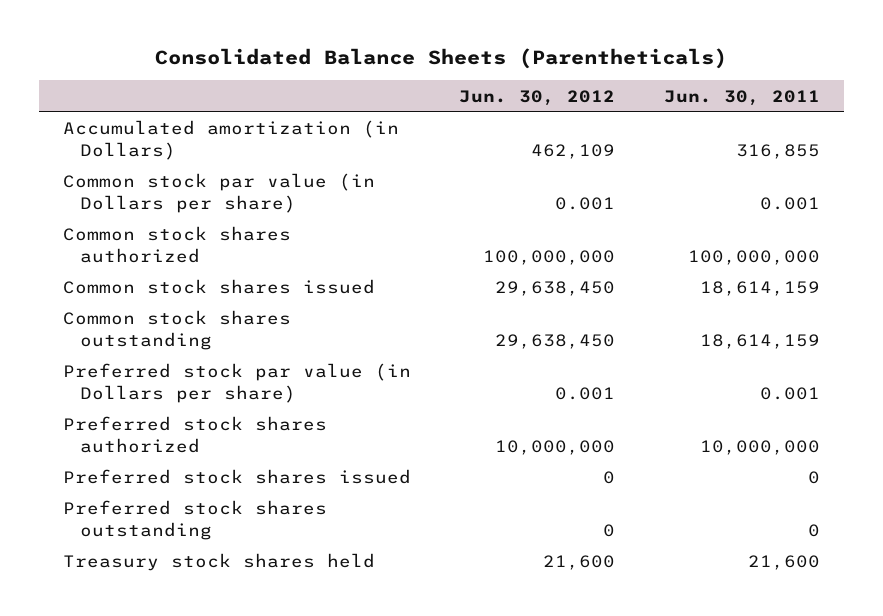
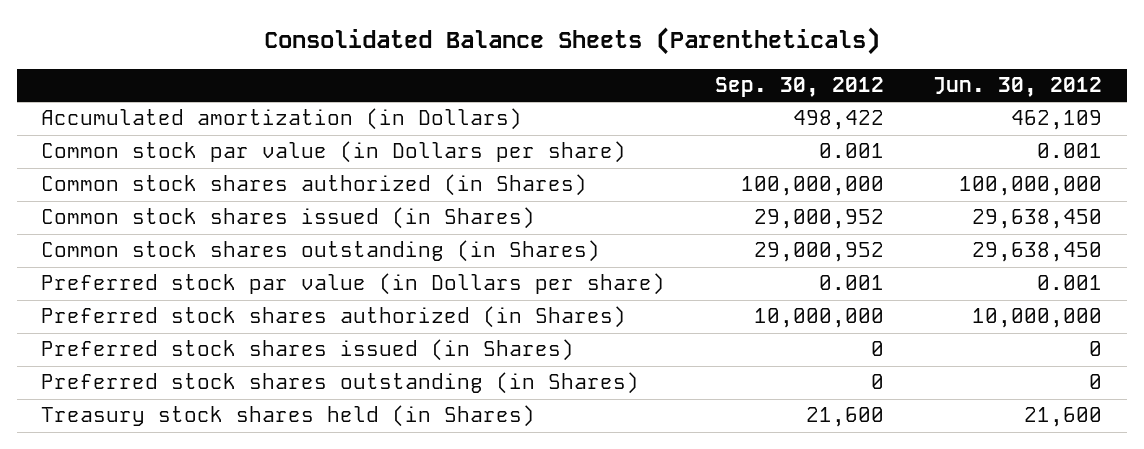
- | Jun. 30, 2012 | Jun. 30, 2011
+ | Sep. 30, 2012 | Jun. 30, 2012
- Common stock shares authorized | 100,000,000 | 100,000,000
- Common stock shares issued | 29,638,450 | 18,614,159
- Common stock shares outstanding | 29,638,450 | 18,614,159
+ Common stock shares authorized (in Shares) | 100,000,000 | 100,000,000
+ Common stock shares issued (in Shares) | 29,000,952 | 29,638,450
+ Common stock shares outstanding (in Shares) | 29,000,952 | 29,638,450
- Preferred stock shares authorized | 10,000,000 | 10,000,000
- Preferred stock shares issued | 0 | 0
- Preferred stock shares outstanding | 0 | 0
- Treasury stock shares held | 21,600 | 21,600
+ Preferred stock shares authorized (in Shares) | 10,000,000 | 10,000,000
+ Preferred stock shares issued (in Shares) | 0 | 0
+ Preferred stock shares outstanding (in Shares) | 0 | 0
+ Treasury stock shares held (in Shares) | 21,600 | 21,600

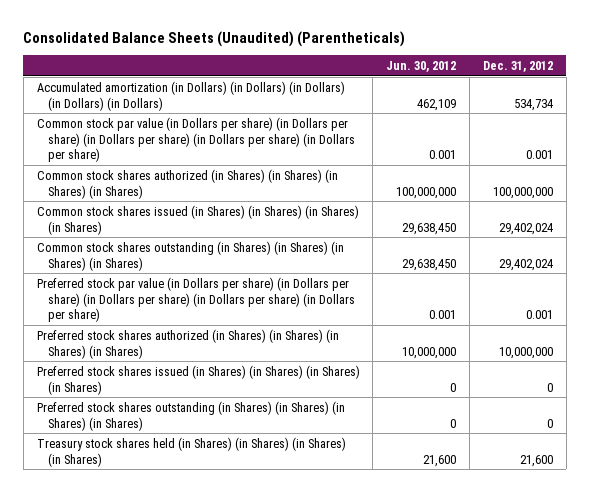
- Consolidated Balance Sheets (Parentheticals)
+ Consolidated Balance Sheets (Unaudited) (Parentheticals)
- | Sep. 30, 2012 | Jun. 30, 2012
+ | Jun. 30, 2012 | Dec. 31, 2012
- Accumulated amortization (in Dollars) | 498,422 | 462,109
- Common stock par value (in Dollars per share) | 0.001 | 0.001
- Common stock shares authorized (in Shares) | 100,000,000 | 100,000,000
- Common stock shares issued (in Shares) | 29,000,952 | 29,638,450
- Common stock shares outstanding (in Shares) | 29,000,952 | 29,638,450
- Preferred stock par value (in Dollars per share) | 0.001 | 0.001
- Preferred stock shares authorized (in Shares) | 10,000,000 | 10,000,000
- Preferred stock shares issued (in Shares) | 0 | 0
- Preferred stock shares outstanding (in Shares) | 0 | 0
- Treasury stock shares held (in Shares) | 21,600 | 21,600
+ Accumulated amortization (in Dollars) (in Dollars) (in Dollars) (in Dollars) (in Dollars) | 462,109 | 534,734
+ Common stock par value (in Dollars per share) (in Dollars per share) (in Dollars per share) (in Dollars per share) (in Dollars per share) | 0.001 | 0.001
+ Common stock shares authorized (in Shares) (in Shares) (in Shares) (in Shares) | 100,000,000 | 100,000,000
+ Common stock shares issued (in Shares) (in Shares) (in Shares) (in Shares) | 29,638,450 | 29,402,024
+ Common stock shares outstanding (in Shares) (in Shares) (in Shares) (in Shares) | 29,638,450 | 29,402,024
+ Preferred stock par value (in Dollars per share) (in Dollars per share) (in Dollars per share) (in Dollars per share) (in Dollars per share) | 0.001 | 0.001
+ Preferred stock shares authorized (in Shares) (in Shares) (in Shares) (in Shares) | 10,000,000 | 10,000,000
+ Preferred stock shares issued (in Shares) (in Shares) (in Shares) (in Shares) | 0 | 0
+ Preferred stock shares outstanding (in Shares) (in Shares) (in Shares) (in Shares) | 0 | 0
+ Treasury stock shares held (in Shares) (in Shares) (in Shares) (in Shares) | 21,600 | 21,600

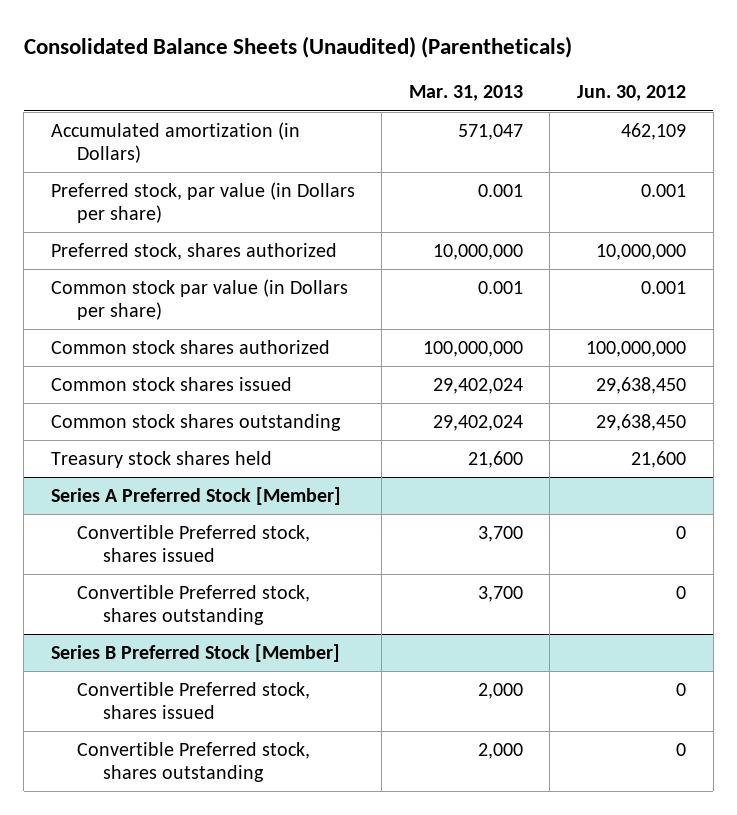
- | Jun. 30, 2012 | Dec. 31, 2012
+ | Mar. 31, 2013 | Jun. 30, 2012
- Accumulated amortization (in Dollars) (in Dollars) (in Dollars) (in Dollars) (in Dollars) | 462,109 | 534,734
- Common stock par value (in Dollars per share) (in Dollars per share) (in Dollars per share) (in Dollars per share) (in Dollars per share) | 0.001 | 0.001
- Common stock shares authorized (in Shares) (in Shares) (in Shares) (in Shares) | 100,000,000 | 100,000,000
- Common stock shares issued (in Shares) (in Shares) (in Shares) (in Shares) | 29,638,450 | 29,402,024
- Common stock shares outstanding (in Shares) (in Shares) (in Shares) (in Shares) | 29,638,450 | 29,402,024
- Preferred stock par value (in Dollars per share) (in Dollars per share) (in Dollars per share) (in Dollars per share) (in Dollars per share) | 0.001 | 0.001
- Preferred stock shares authorized (in Shares) (in Shares) (in Shares) (in Shares) | 10,000,000 | 10,000,000
- Preferred stock shares issued (in Shares) (in Shares) (in Shares) (in Shares) | 0 | 0
- Preferred stock shares outstanding (in Shares) (in Shares) (in Shares) (in Shares) | 0 | 0
- Treasury stock shares held (in Shares) (in Shares) (in Shares) (in Shares) | 21,600 | 21,600
+ Accumulated amortization (in Dollars) | 571,047 | 462,109
+ Preferred stock, par value (in Dollars per share) | 0.001 | 0.001
+ Preferred stock, shares authorized | 10,000,000 | 10,000,000
+ Common stock par value (in Dollars per share) | 0.001 | 0.001
+ Common stock shares authorized | 100,000,000 | 100,000,000
+ Common stock shares issued | 29,402,024 | 29,638,450
+ Common stock shares outstanding | 29,402,024 | 29,638,450
+ Treasury stock shares held | 21,600 | 21,600
+ Series A Preferred Stock [Member]
+ Convertible Preferred stock, shares issued | 3,700 | 0
+ Convertible Preferred stock, shares outstanding | 3,700 | 0
+ Series B Preferred Stock [Member]
+ Convertible Preferred stock, shares issued | 2,000 | 0
+ Convertible Preferred stock, shares outstanding | 2,000 | 0

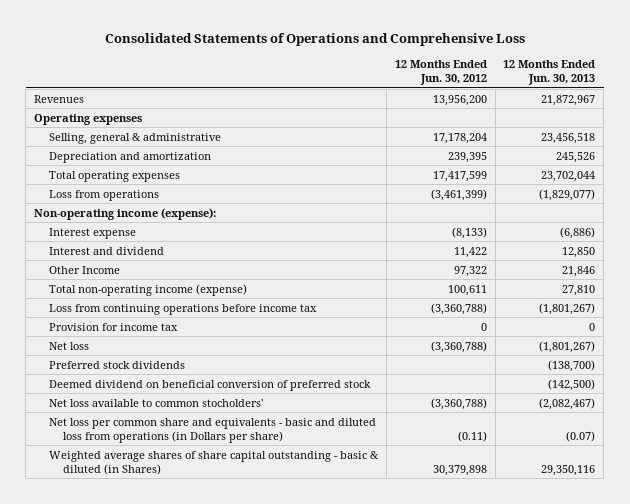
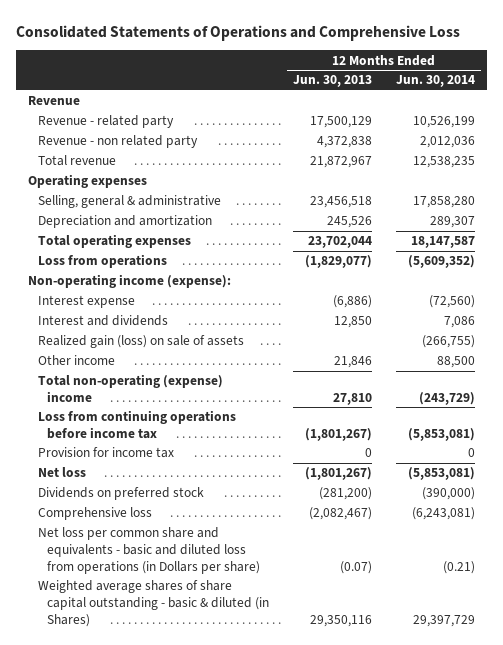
- | 12 Months Ended Jun. 30, 2012 | 12 Months Ended Jun. 30, 2013
+ | 12 Months Ended Jun. 30, 2013 | 12 Months Ended Jun. 30, 2014
- Revenues | 13,956,200 | 21,872,967
+ Revenue
+ Revenue - related party | 17,500,129 | 10,526,199
+ Revenue - non related party | 4,372,838 | 2,012,036
+ Total revenue | 21,872,967 | 12,538,235
- Interest and dividend | 11,422 | 12,850
- Other Income | 97,322 | 21,846
- Total non-operating income (expense) | 100,611 | 27,810
+ Interest and dividends | 12,850 | 7,086
+ Realized gain (loss) on sale of assets | | (266,755)
+ Other income | 21,846 | 88,500
+ Total non-operating (expense) income | 27,810 | (243,729)
- Preferred stock dividends | | (138,700)
- Deemed dividend on beneficial conversion of preferred stock | | (142,500)
- Net loss available to common stocholders' | (3,360,788) | (2,082,467)
+ Dividends on preferred stock | (281,200) | (390,000)
+ Comprehensive loss | (2,082,467) | (6,243,081)

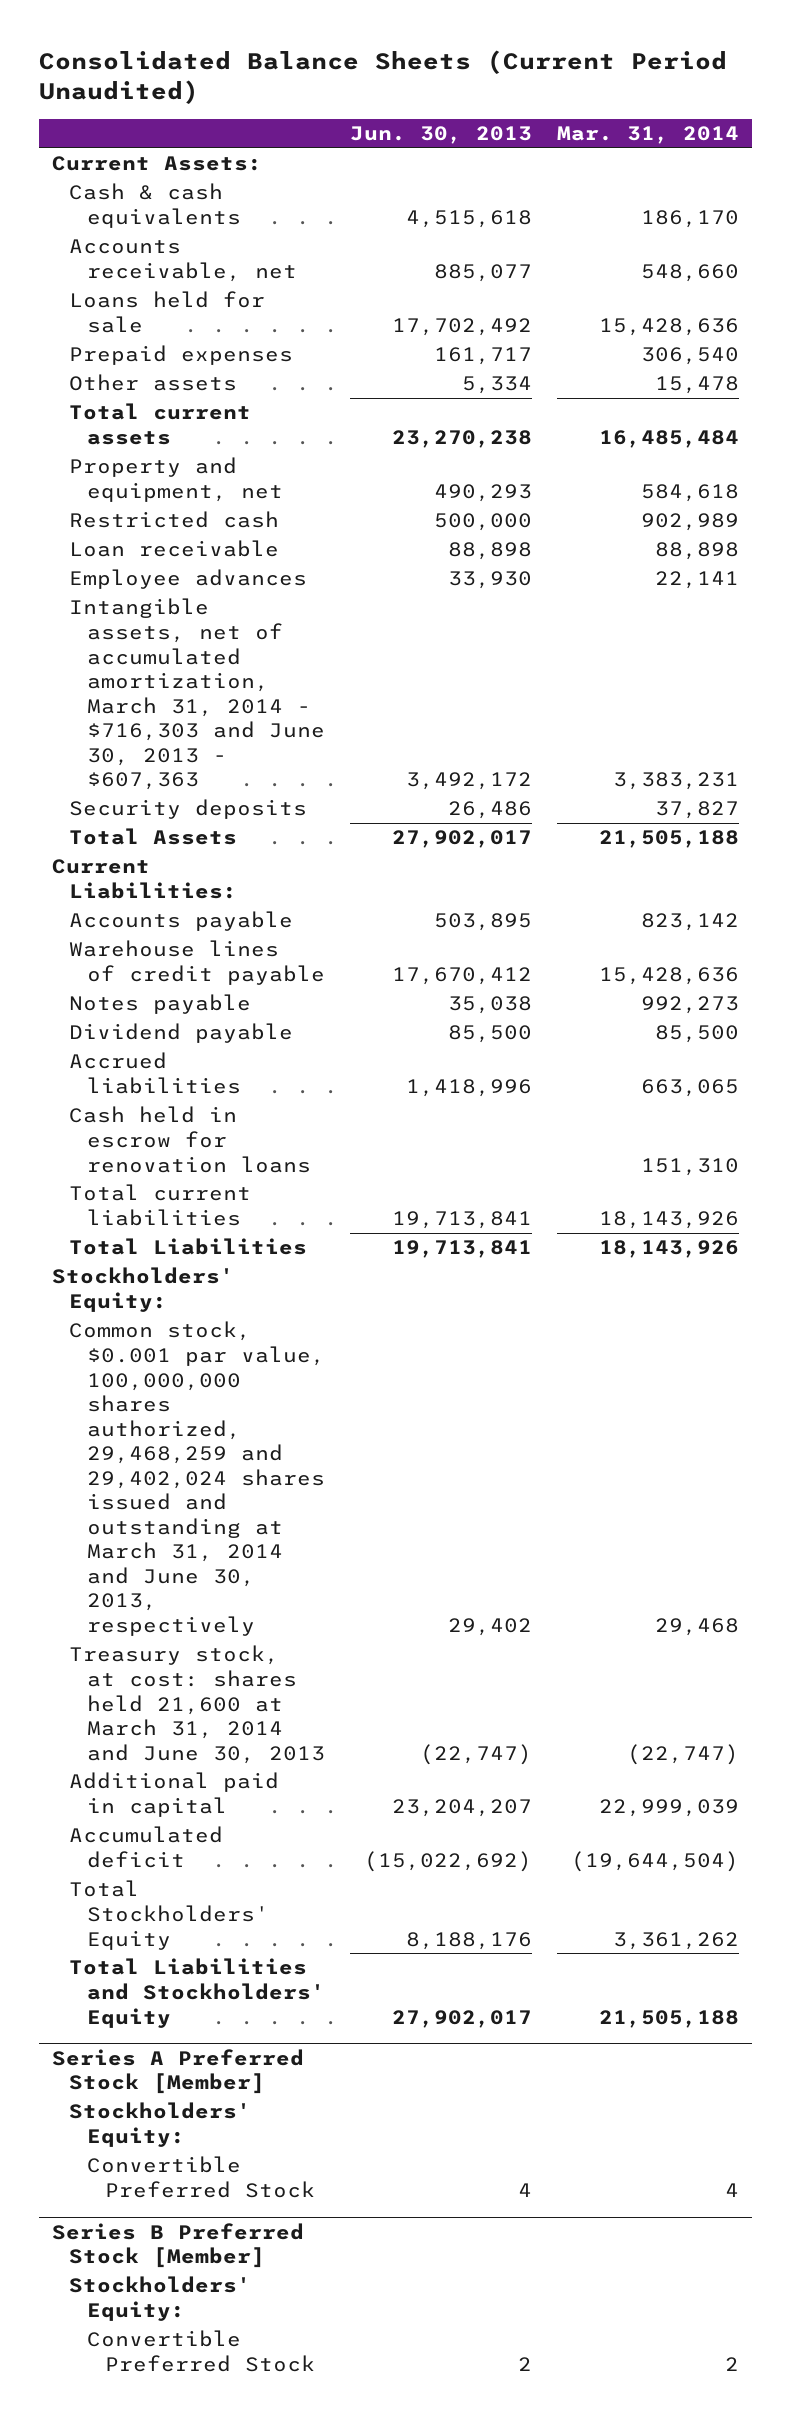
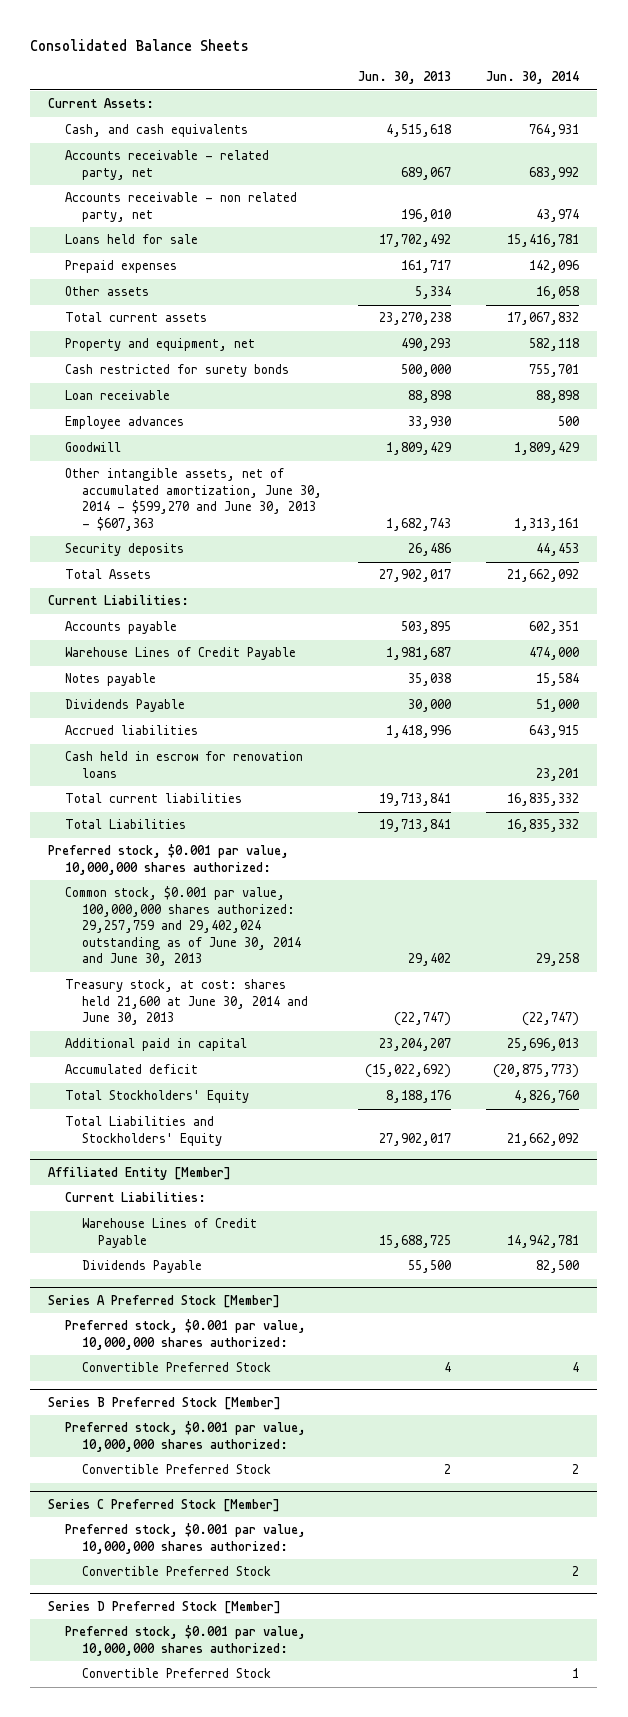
- Consolidated Balance Sheets (Current Period Unaudited)
+ Consolidated Balance Sheets
- | Jun. 30, 2013 | Mar. 31, 2014
+ | Jun. 30, 2013 | Jun. 30, 2014
- Cash & cash equivalents | 4,515,618 | 186,170
- Accounts receivable, net | 885,077 | 548,660
+ Cash, and cash equivalents | 4,515,618 | 764,931
+ Accounts receivable - related party, net | 689,067 | 683,992
+ Accounts receivable - non related party, net | 196,010 | 43,974
- Restricted cash | 500,000 | 902,989
+ Cash restricted for surety bonds | 500,000 | 755,701
- Intangible assets, net of accumulated amortization, March 31, 2014 - $716,303 and June 30, 2013 - $607,363 | 3,492,172 | 3,383,231
+ Goodwill | 1,809,429 | 1,809,429
+ Other intangible assets, net of accumulated amortization, June 30, 2014 - $599,270 and June 30, 2013 - $607,363 | 1,682,743 | 1,313,161
- Warehouse lines of credit payable | 17,670,412 | 15,428,636
+ Warehouse Lines of Credit Payable | 1,981,687 | 474,000
- Dividend payable | 85,500 | 85,500
+ Dividends Payable | 30,000 | 51,000
- Stockholders' Equity:
- Common stock, $0.001 par value, 100,000,000 shares authorized, 29,468,259 and 29,402,024 shares issued and outstanding at March 31, 2014 and June 30, 2013, respectively | 29,402 | 29,468
- Treasury stock, at cost: shares held 21,600 at March 31, 2014 and June 30, 2013 | (22,747) | (22,747)
+ Preferred stock, $0.001 par value, 10,000,000 shares authorized:
+ Common stock, $0.001 par value, 100,000,000 shares authorized: 29,257,759 and 29,402,024 outstanding as of June 30, 2014 and June 30, 2013 | 29,402 | 29,258
+ Treasury stock, at cost: shares held 21,600 at June 30, 2014 and June 30, 2013 | (22,747) | (22,747)
+ Affiliated Entity [Member]
+ Current Liabilities:
+ Warehouse Lines of Credit Payable | 15,688,725 | 14,942,781
+ Dividends Payable | 55,500 | 82,500
@ Series A Preferred Stock [Member]
- Stockholders' Equity:
+ Preferred stock, $0.001 par value, 10,000,000 shares authorized:
@ Series B Preferred Stock [Member]
- Stockholders' Equity:
+ Preferred stock, $0.001 par value, 10,000,000 shares authorized:
+ Series C Preferred Stock [Member]
+ Preferred stock, $0.001 par value, 10,000,000 shares authorized:
+ Convertible Preferred Stock | | 2
+ Series D Preferred Stock [Member]
+ Preferred stock, $0.001 par value, 10,000,000 shares authorized:
+ Convertible Preferred Stock | | 1

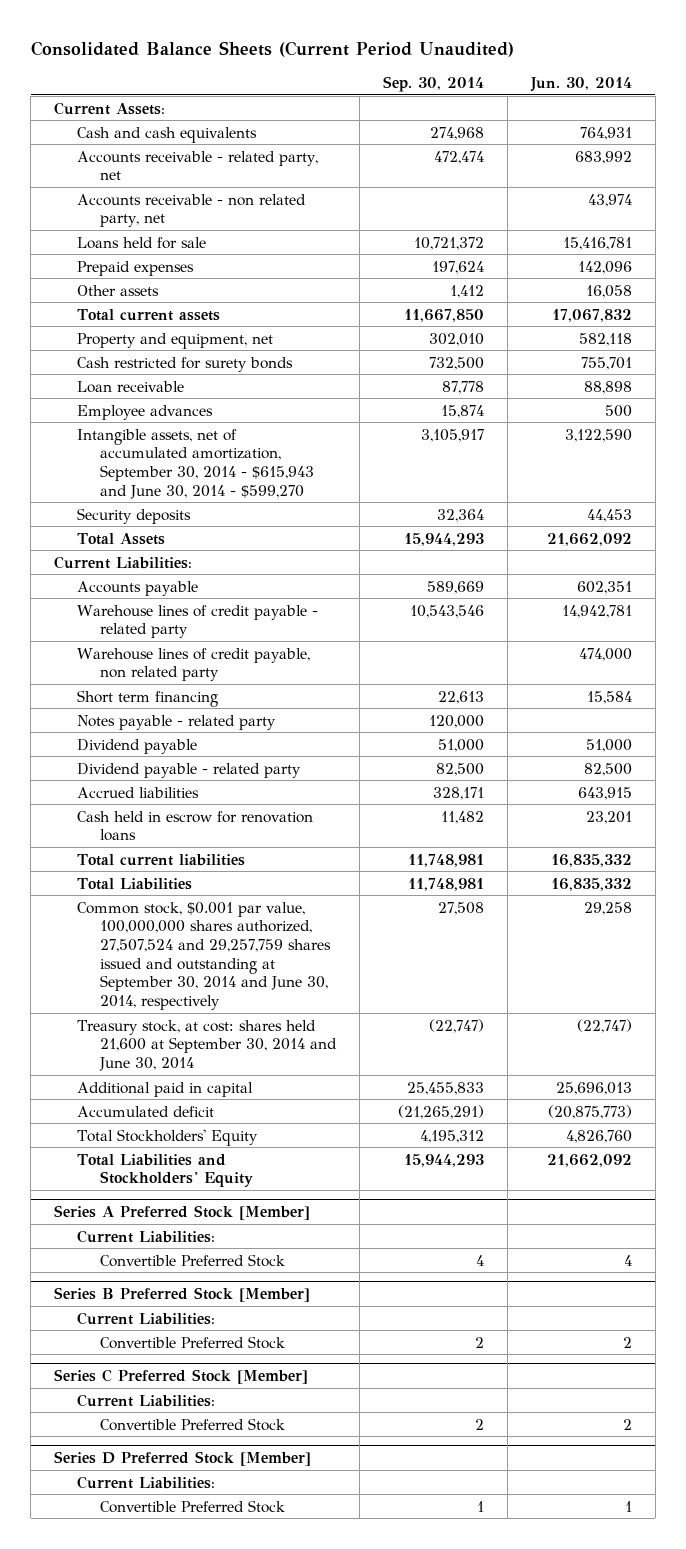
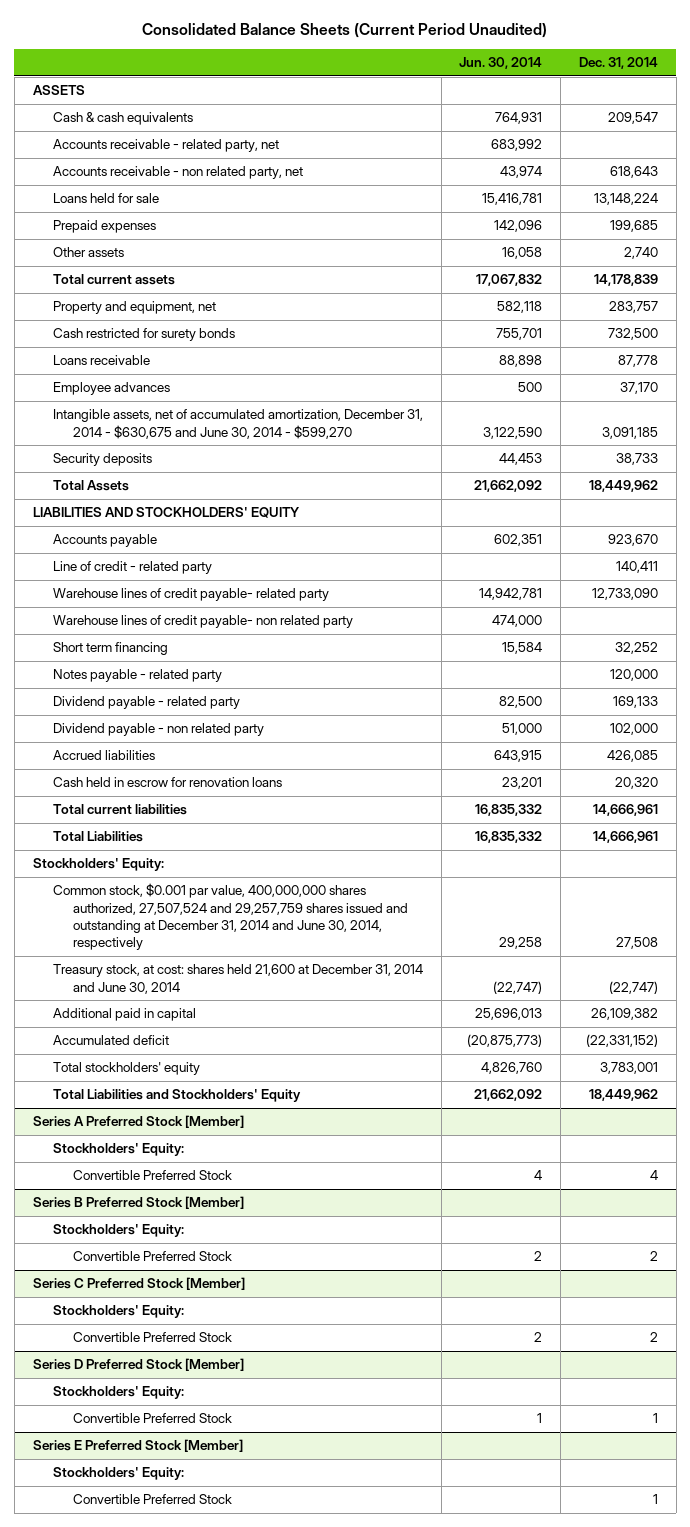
- | Sep. 30, 2014 | Jun. 30, 2014
+ | Jun. 30, 2014 | Dec. 31, 2014
- Current Assets:
- Cash and cash equivalents | 274,968 | 764,931
+ ASSETS
+ Cash & cash equivalents | 764,931 | 209,547
- Loan receivable | 87,778 | 88,898
+ Loans receivable | 88,898 | 87,778
- Intangible assets, net of accumulated amortization, September 30, 2014 - $615,943 and June 30, 2014 - $599,270 | 3,105,917 | 3,122,590
+ Intangible assets, net of accumulated amortization, December 31, 2014 - $630,675 and June 30, 2014 - $599,270 | 3,122,590 | 3,091,185
- Current Liabilities:
+ LIABILITIES AND STOCKHOLDERS' EQUITY
- Warehouse lines of credit payable - related party | 10,543,546 | 14,942,781
- Warehouse lines of credit payable, non related party | | 474,000
+ Line of credit - related party | | 140,411
+ Warehouse lines of credit payable- related party | 14,942,781 | 12,733,090
+ Warehouse lines of credit payable- non related party | 474,000 |
- Dividend payable | 51,000 | 51,000
+ Dividend payable - non related party | 51,000 | 102,000
- Common stock, $0.001 par value, 100,000,000 shares authorized, 27,507,524 and 29,257,759 shares issued and outstanding at September 30, 2014 and June 30, 2014, respectively | 27,508 | 29,258
- Treasury stock, at cost: shares held 21,600 at September 30, 2014 and June 30, 2014 | (22,747) | (22,747)
+ Stockholders' Equity:
+ Common stock, $0.001 par value, 400,000,000 shares authorized, 27,507,524 and 29,257,759 shares issued and outstanding at December 31, 2014 and June 30, 2014, respectively | 29,258 | 27,508
+ Treasury stock, at cost: shares held 21,600 at December 31, 2014 and June 30, 2014 | (22,747) | (22,747)
- Total Stockholders' Equity | 4,195,312 | 4,826,760
+ Total stockholders' equity | 4,826,760 | 3,783,001
@ Series A Preferred Stock [Member]
- Current Liabilities:
+ Stockholders' Equity:
@ Series B Preferred Stock [Member]
- Current Liabilities:
+ Stockholders' Equity:
@ Series C Preferred Stock [Member]
- Current Liabilities:
+ Stockholders' Equity:
@ Series D Preferred Stock [Member]
- Current Liabilities:
+ Stockholders' Equity:
+ Series E Preferred Stock [Member]
+ Stockholders' Equity:
+ Convertible Preferred Stock | | 1

